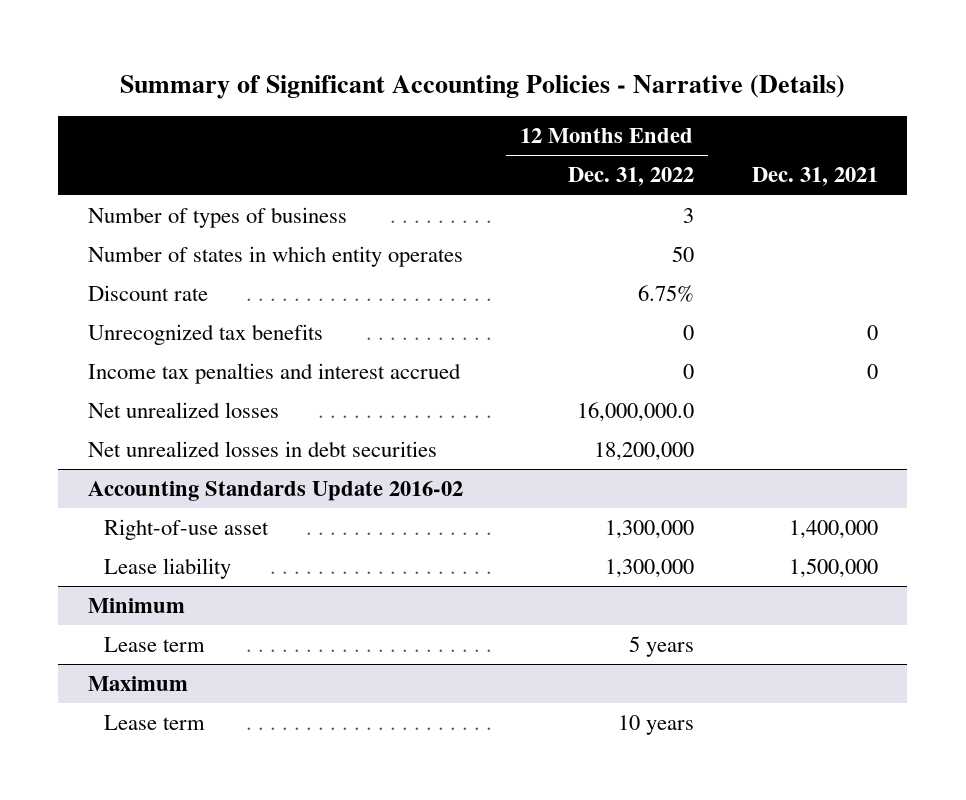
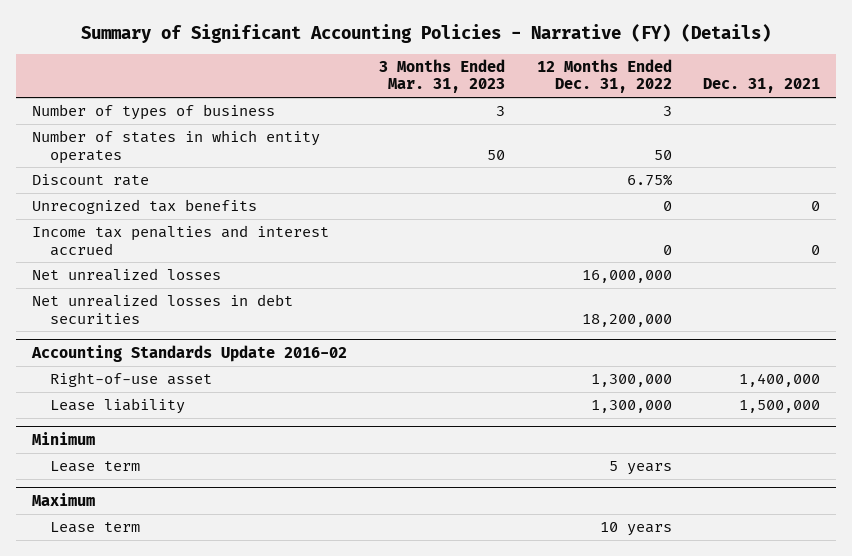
- Summary of Significant Accounting Policies - Narrative (Details)
+ Summary of Significant Accounting Policies - Narrative (FY) (Details)
- | 12 Months Ended Dec. 31, 2022 | Dec. 31, 2021
+ | 3 Months Ended Mar. 31, 2023 | 12 Months Ended Dec. 31, 2022 | Dec. 31, 2021
- Net unrealized losses | 16,000,000.0 |
+ Net unrealized losses | | 16,000,000 |

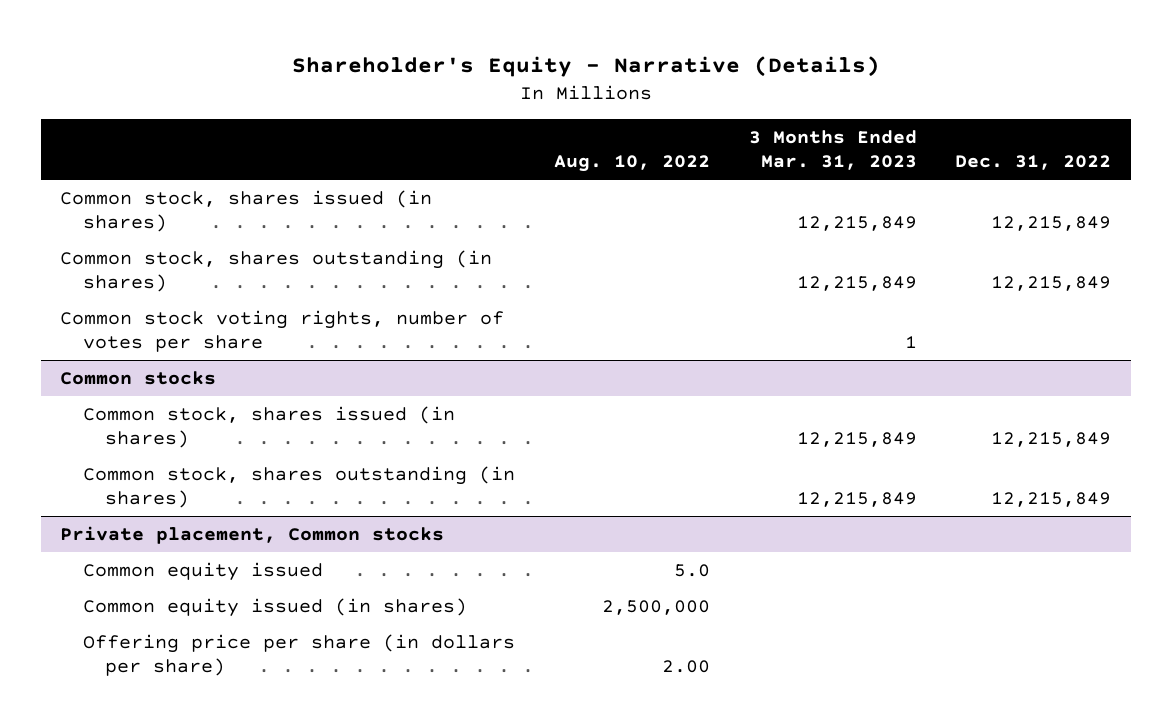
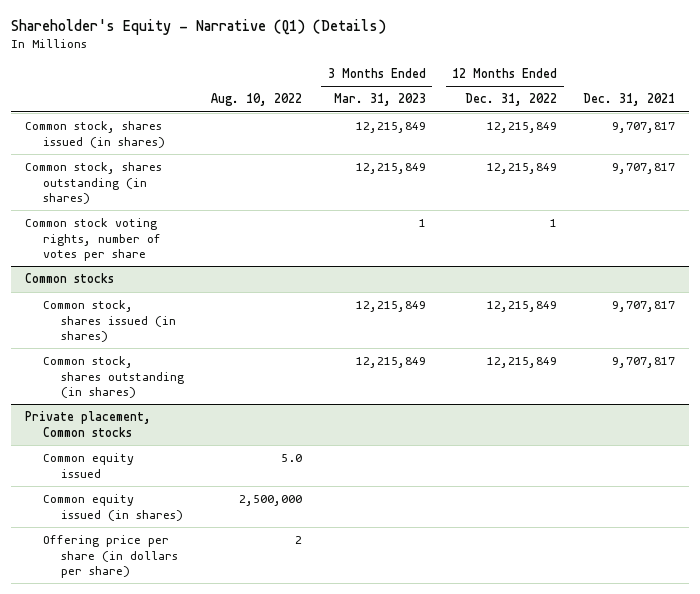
- Shareholder's Equity - Narrative (Details)
+ Shareholder's Equity - Narrative (Q1) (Details)
- | Aug. 10, 2022 | 3 Months Ended Mar. 31, 2023 | Dec. 31, 2022
+ | Aug. 10, 2022 | 3 Months Ended Mar. 31, 2023 | 12 Months Ended Dec. 31, 2022 | Dec. 31, 2021
@ Private placement, Common stocks
- Offering price per share (in dollars per share) | 2.00 | |
+ Offering price per share (in dollars per share) | 2 | | |

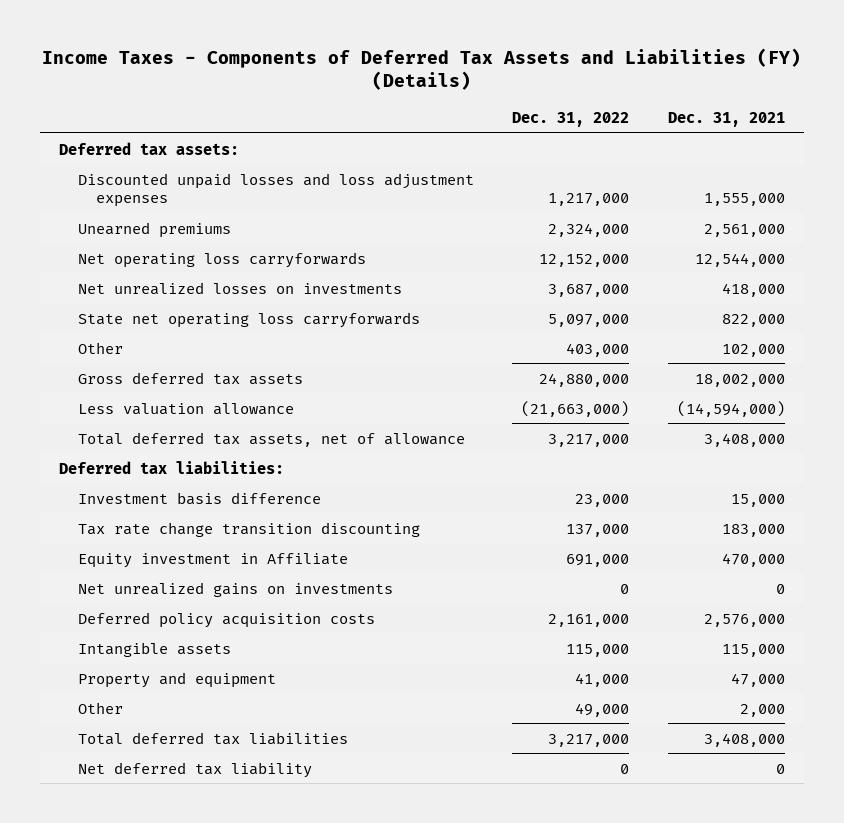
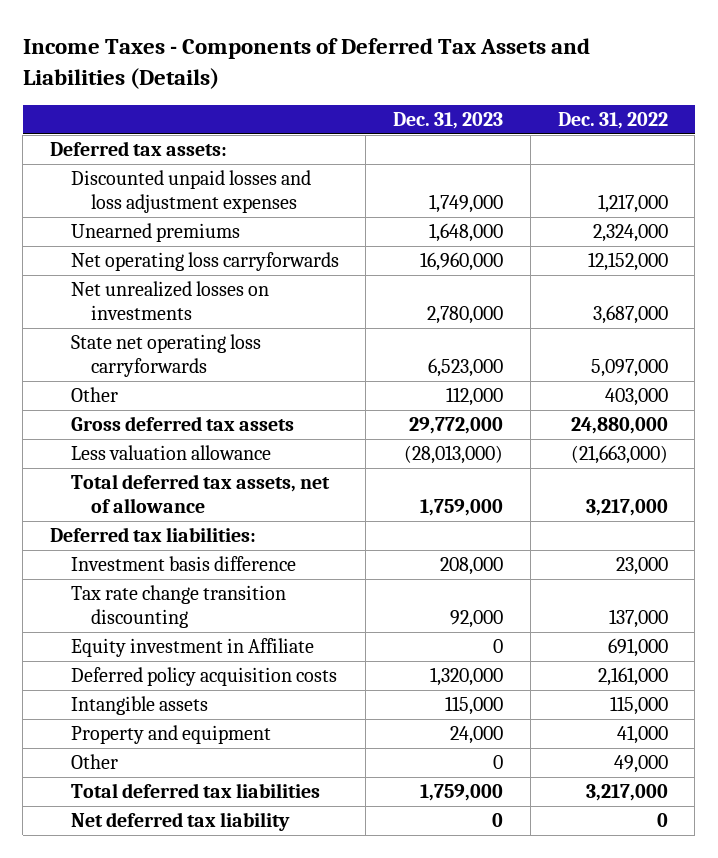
- Income Taxes - Components of Deferred Tax Assets and Liabilities (FY) (Details)
+ Income Taxes - Components of Deferred Tax Assets and Liabilities (Details)
- | Dec. 31, 2022 | Dec. 31, 2021
+ | Dec. 31, 2023 | Dec. 31, 2022
- Net unrealized gains on investments | 0 | 0

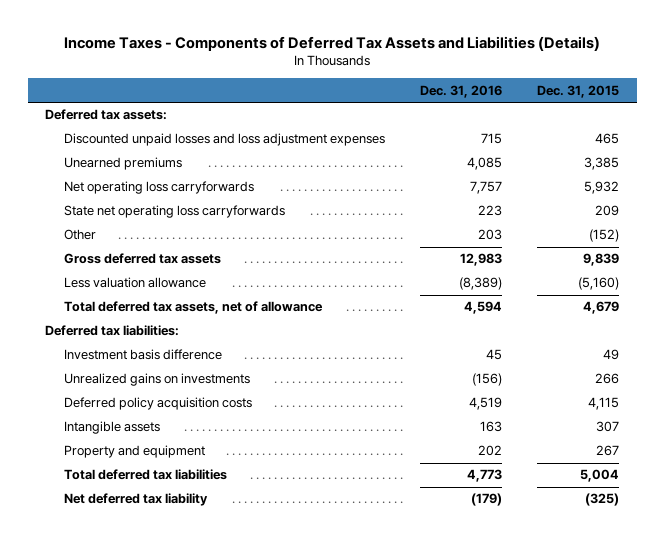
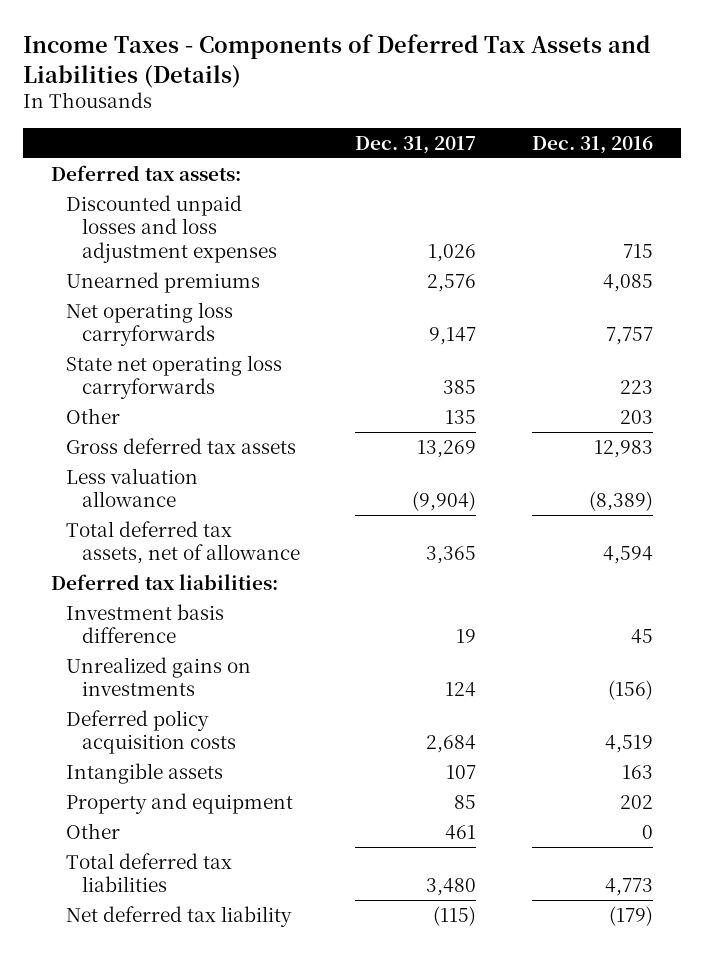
- | Dec. 31, 2016 | Dec. 31, 2015
+ | Dec. 31, 2017 | Dec. 31, 2016
+ Other | 461 | 0

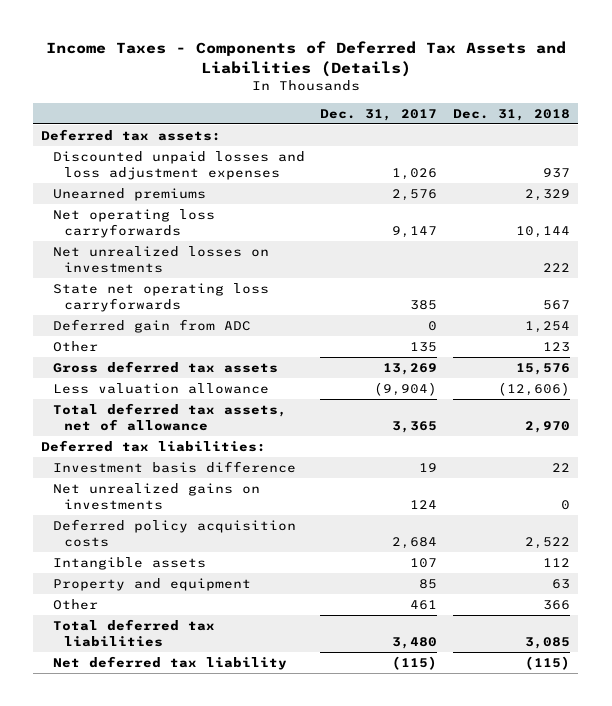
- | Dec. 31, 2017 | Dec. 31, 2016
+ | Dec. 31, 2017 | Dec. 31, 2018
+ Net unrealized losses on investments | | 222
+ Deferred gain from ADC | 0 | 1,254
- Unrealized gains on investments | 124 | (156)
+ Net unrealized gains on investments | 124 | 0

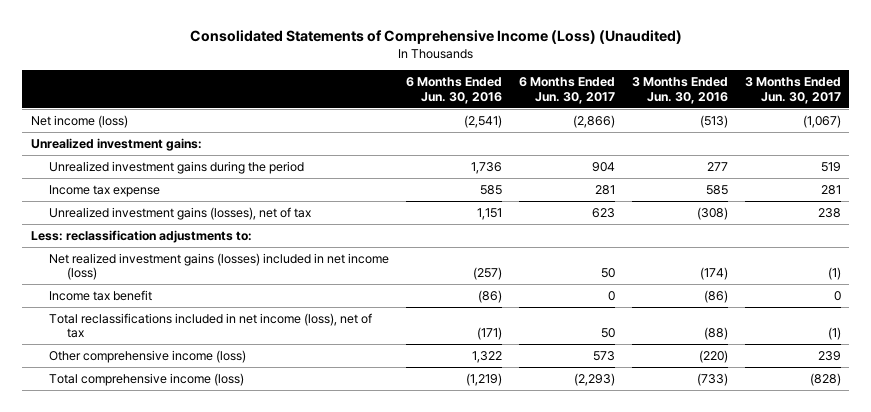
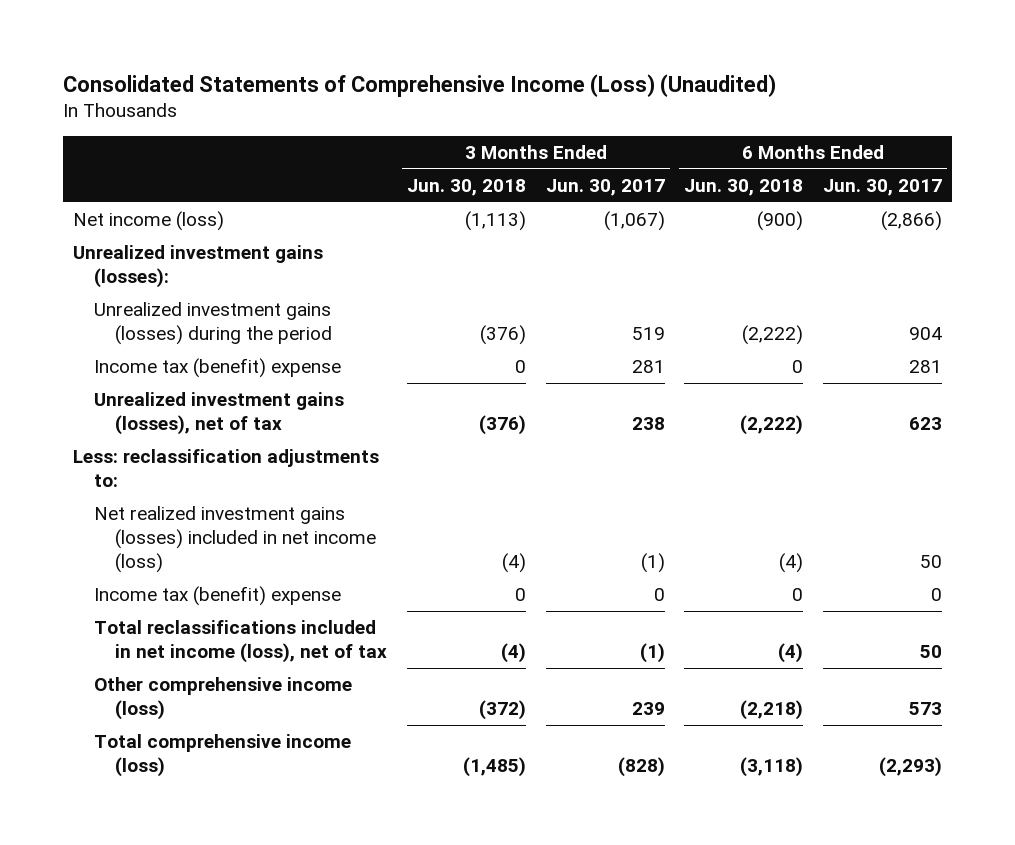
- | 6 Months Ended Jun. 30, 2016 | 6 Months Ended Jun. 30, 2017 | 3 Months Ended Jun. 30, 2016 | 3 Months Ended Jun. 30, 2017
+ | 3 Months Ended Jun. 30, 2018 | 3 Months Ended Jun. 30, 2017 | 6 Months Ended Jun. 30, 2018 | 6 Months Ended Jun. 30, 2017
- Unrealized investment gains:
- Unrealized investment gains during the period | 1,736 | 904 | 277 | 519
- Income tax expense | 585 | 281 | 585 | 281
+ Unrealized investment gains (losses):
+ Unrealized investment gains (losses) during the period | (376) | 519 | (2,222) | 904
+ Income tax (benefit) expense | 0 | 281 | 0 | 281
- Income tax benefit | (86) | 0 | (86) | 0
+ Income tax (benefit) expense | 0 | 0 | 0 | 0

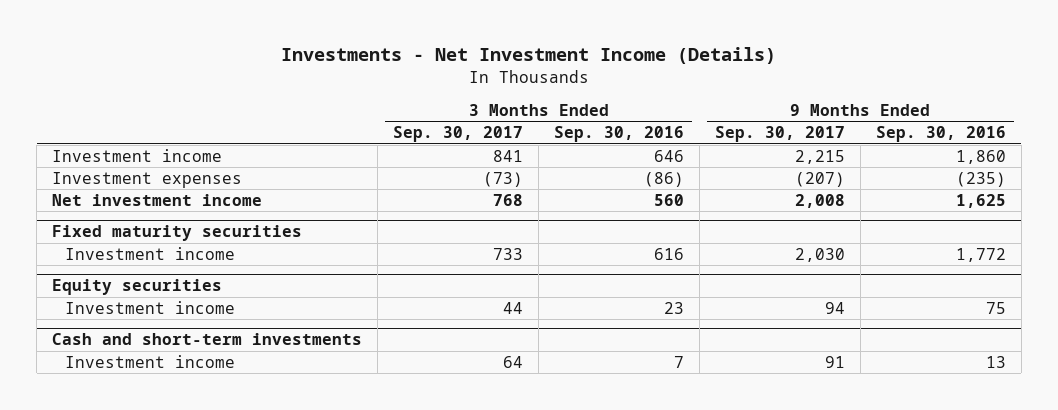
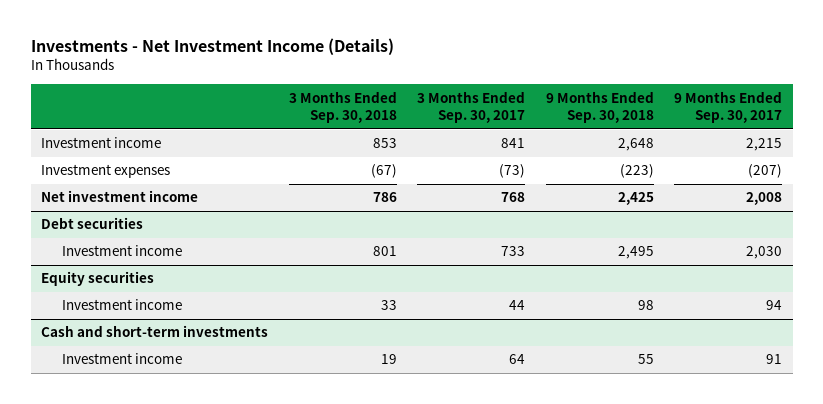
- | 3 Months Ended Sep. 30, 2017 | 3 Months Ended Sep. 30, 2016 | 9 Months Ended Sep. 30, 2017 | 9 Months Ended Sep. 30, 2016
+ | 3 Months Ended Sep. 30, 2018 | 3 Months Ended Sep. 30, 2017 | 9 Months Ended Sep. 30, 2018 | 9 Months Ended Sep. 30, 2017
- Fixed maturity securities
+ Debt securities

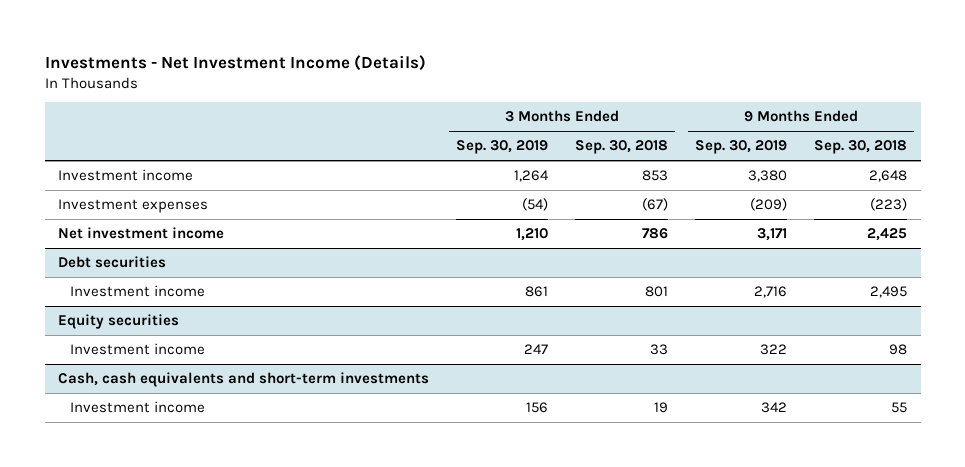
- | 3 Months Ended Sep. 30, 2018 | 3 Months Ended Sep. 30, 2017 | 9 Months Ended Sep. 30, 2018 | 9 Months Ended Sep. 30, 2017
+ | 3 Months Ended Sep. 30, 2019 | 3 Months Ended Sep. 30, 2018 | 9 Months Ended Sep. 30, 2019 | 9 Months Ended Sep. 30, 2018
- Cash and short-term investments
+ Cash, cash equivalents and short-term investments

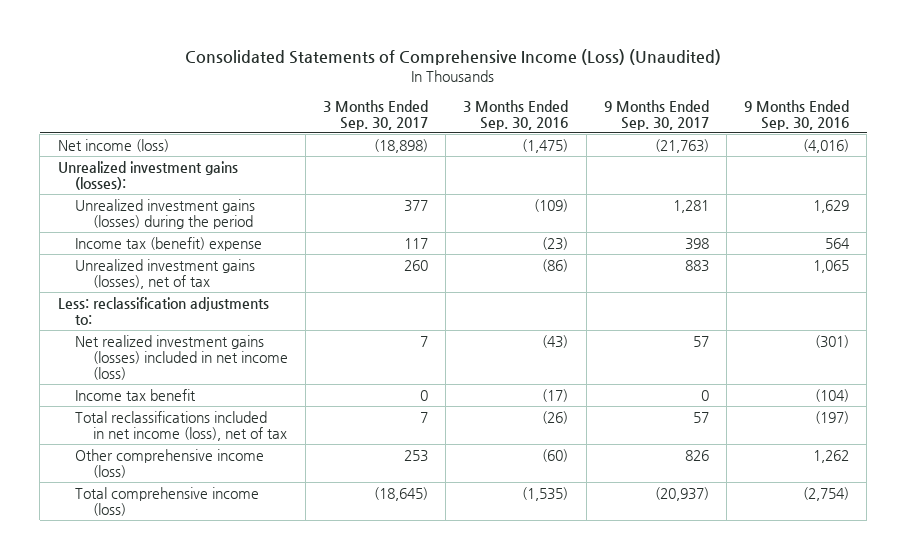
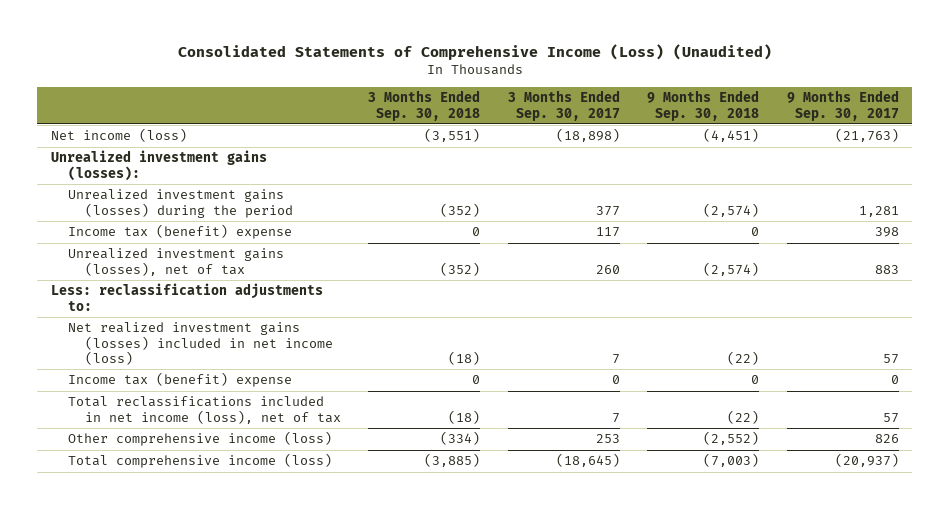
- | 3 Months Ended Sep. 30, 2017 | 3 Months Ended Sep. 30, 2016 | 9 Months Ended Sep. 30, 2017 | 9 Months Ended Sep. 30, 2016
+ | 3 Months Ended Sep. 30, 2018 | 3 Months Ended Sep. 30, 2017 | 9 Months Ended Sep. 30, 2018 | 9 Months Ended Sep. 30, 2017
- Income tax benefit | 0 | (17) | 0 | (104)
+ Income tax (benefit) expense | 0 | 0 | 0 | 0

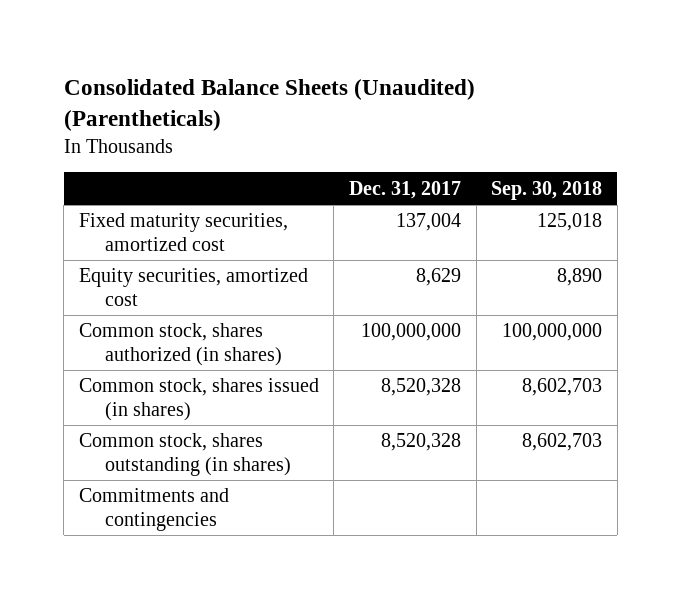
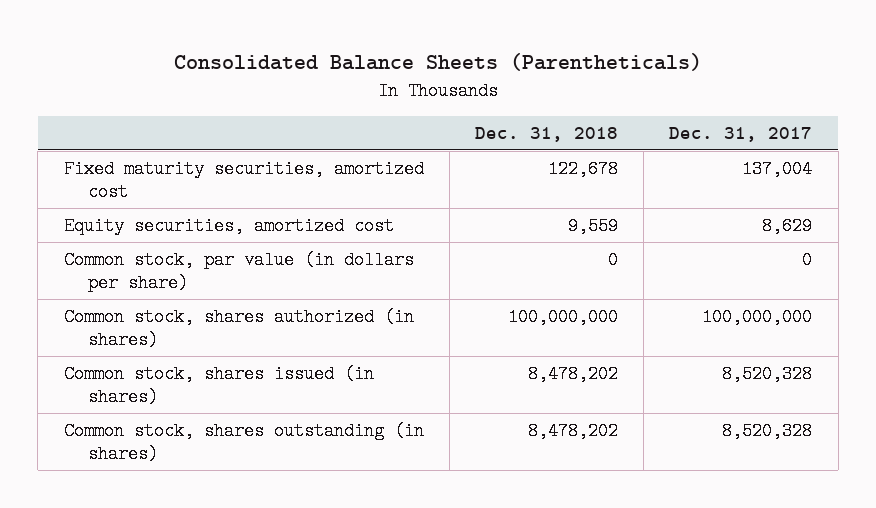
- Consolidated Balance Sheets (Unaudited) (Parentheticals)
+ Consolidated Balance Sheets (Parentheticals)
- | Dec. 31, 2017 | Sep. 30, 2018
+ | Dec. 31, 2018 | Dec. 31, 2017
+ Common stock, par value (in dollars per share) | 0 | 0
- Commitments and contingencies

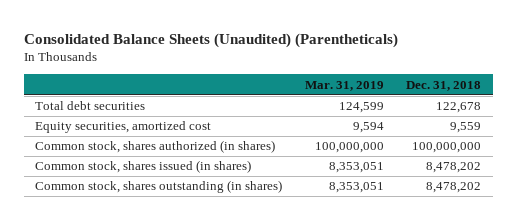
- Consolidated Balance Sheets (Parentheticals)
+ Consolidated Balance Sheets (Unaudited) (Parentheticals)
- | Dec. 31, 2018 | Dec. 31, 2017
+ | Mar. 31, 2019 | Dec. 31, 2018
- Fixed maturity securities, amortized cost | 122,678 | 137,004
+ Total debt securities | 124,599 | 122,678
- Common stock, par value (in dollars per share) | 0 | 0

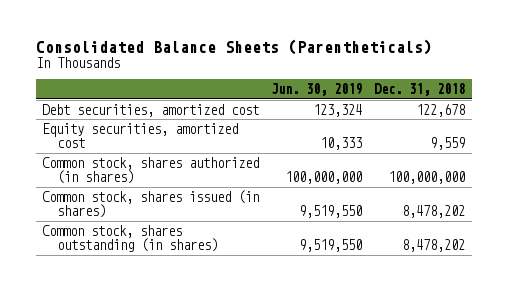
- Consolidated Balance Sheets (Unaudited) (Parentheticals)
+ Consolidated Balance Sheets (Parentheticals)
- | Mar. 31, 2019 | Dec. 31, 2018
+ | Jun. 30, 2019 | Dec. 31, 2018
- Total debt securities | 124,599 | 122,678
+ Debt securities, amortized cost | 123,324 | 122,678

